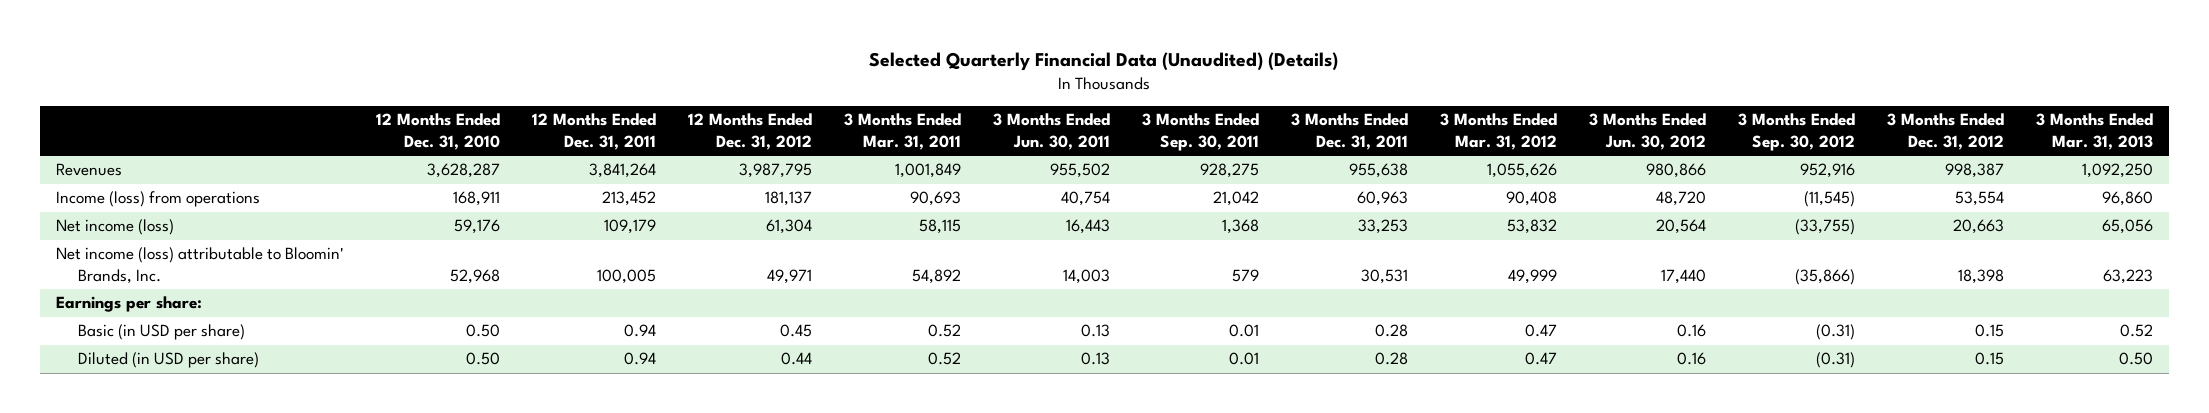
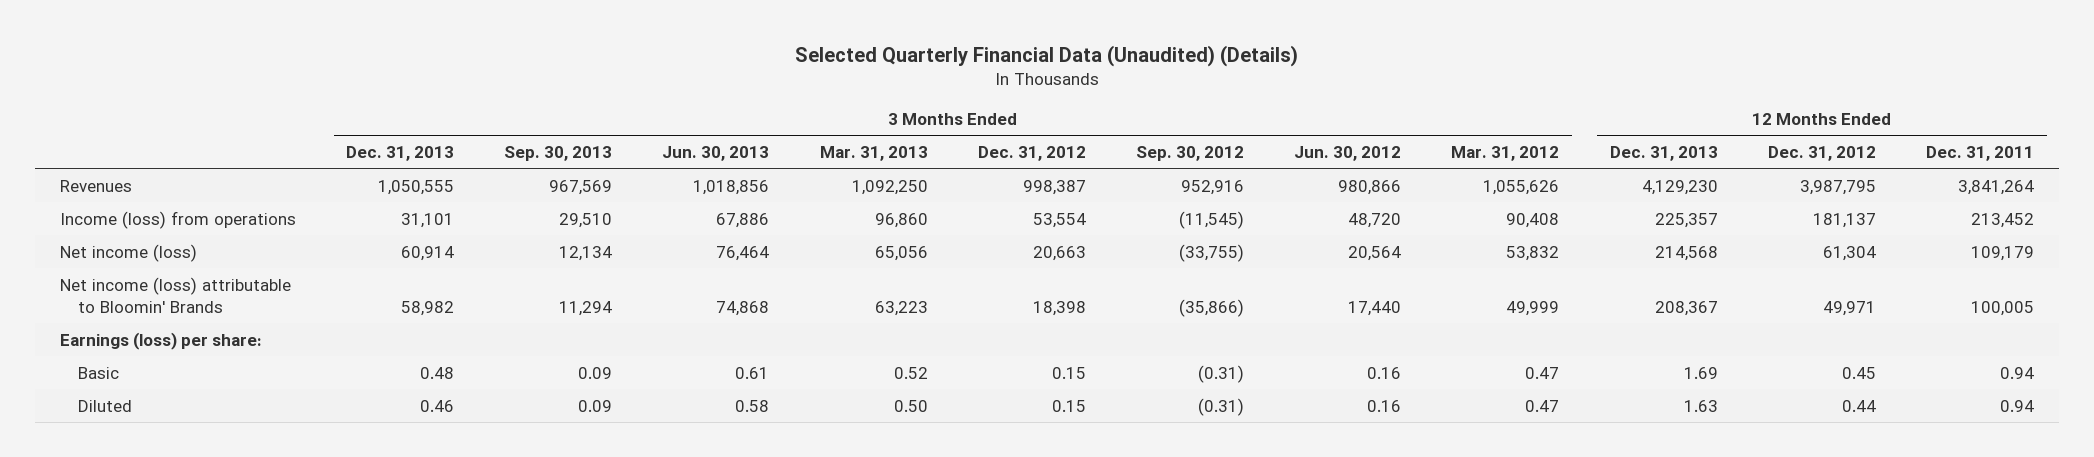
- | 12 Months Ended Dec. 31, 2010 | 12 Months Ended Dec. 31, 2011 | 12 Months Ended Dec. 31, 2012 | 3 Months Ended Mar. 31, 2011 | 3 Months Ended Jun. 30, 2011 | 3 Months Ended Sep. 30, 2011 | 3 Months Ended Dec. 31, 2011 | 3 Months Ended Mar. 31, 2012 | 3 Months Ended Jun. 30, 2012 | 3 Months Ended Sep. 30, 2012 | 3 Months Ended Dec. 31, 2012 | 3 Months Ended Mar. 31, 2013
+ | 3 Months Ended Dec. 31, 2013 | 3 Months Ended Sep. 30, 2013 | 3 Months Ended Jun. 30, 2013 | 3 Months Ended Mar. 31, 2013 | 3 Months Ended Dec. 31, 2012 | 3 Months Ended Sep. 30, 2012 | 3 Months Ended Jun. 30, 2012 | 3 Months Ended Mar. 31, 2012 | 12 Months Ended Dec. 31, 2013 | 12 Months Ended Dec. 31, 2012 | 12 Months Ended Dec. 31, 2011
- Net income (loss) attributable to Bloomin' Brands, Inc. | 52,968 | 100,005 | 49,971 | 54,892 | 14,003 | 579 | 30,531 | 49,999 | 17,440 | (35,866) | 18,398 | 63,223
- Earnings per share:
- Basic (in USD per share) | 0.50 | 0.94 | 0.45 | 0.52 | 0.13 | 0.01 | 0.28 | 0.47 | 0.16 | (0.31) | 0.15 | 0.52
- Diluted (in USD per share) | 0.50 | 0.94 | 0.44 | 0.52 | 0.13 | 0.01 | 0.28 | 0.47 | 0.16 | (0.31) | 0.15 | 0.50
+ Net income (loss) attributable to Bloomin' Brands | 58,982 | 11,294 | 74,868 | 63,223 | 18,398 | (35,866) | 17,440 | 49,999 | 208,367 | 49,971 | 100,005
+ Earnings (loss) per share:
+ Basic | 0.48 | 0.09 | 0.61 | 0.52 | 0.15 | (0.31) | 0.16 | 0.47 | 1.69 | 0.45 | 0.94
+ Diluted | 0.46 | 0.09 | 0.58 | 0.50 | 0.15 | (0.31) | 0.16 | 0.47 | 1.63 | 0.44 | 0.94

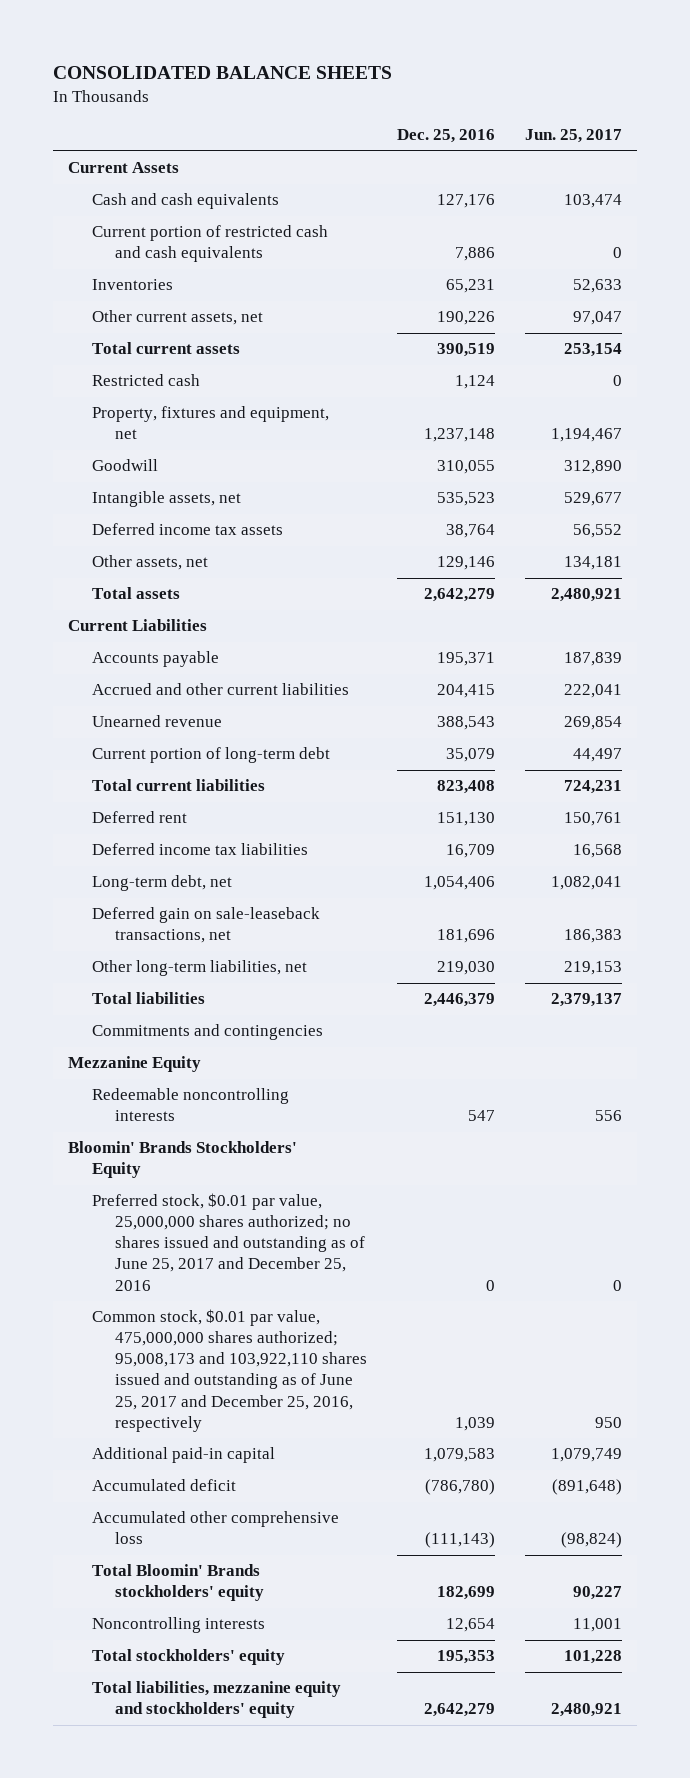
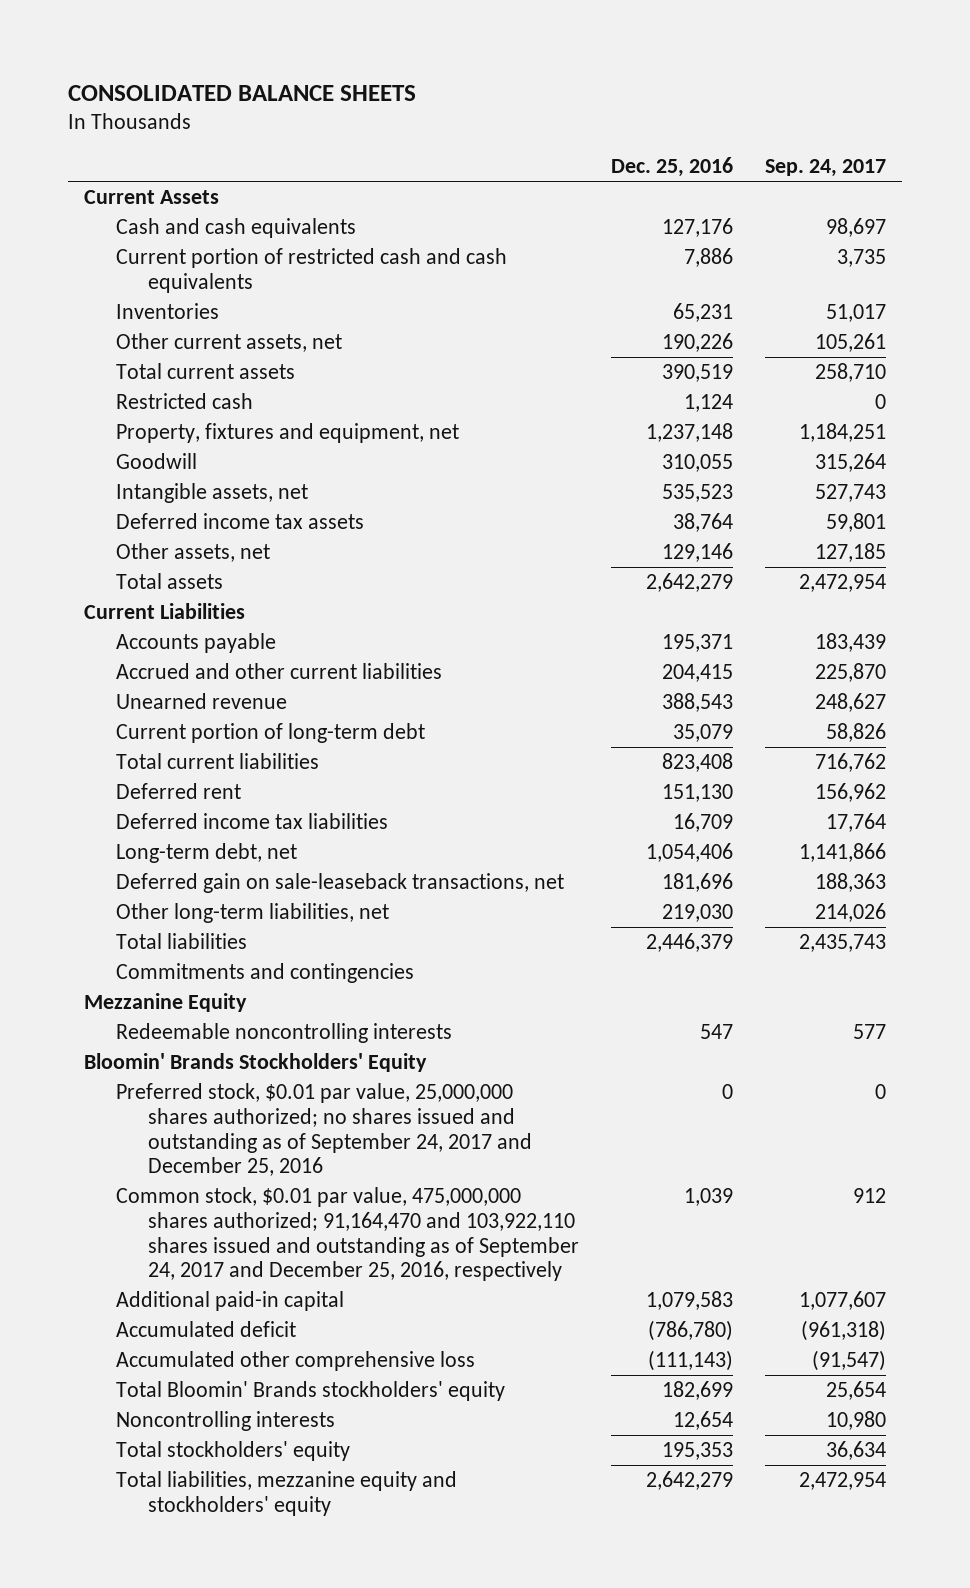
- | Dec. 25, 2016 | Jun. 25, 2017
+ | Dec. 25, 2016 | Sep. 24, 2017
- Preferred stock, $0.01 par value, 25,000,000 shares authorized; no shares issued and outstanding as of June 25, 2017 and December 25, 2016 | 0 | 0
- Common stock, $0.01 par value, 475,000,000 shares authorized; 95,008,173 and 103,922,110 shares issued and outstanding as of June 25, 2017 and December 25, 2016, respectively | 1,039 | 950
+ Preferred stock, $0.01 par value, 25,000,000 shares authorized; no shares issued and outstanding as of September 24, 2017 and December 25, 2016 | 0 | 0
+ Common stock, $0.01 par value, 475,000,000 shares authorized; 91,164,470 and 103,922,110 shares issued and outstanding as of September 24, 2017 and December 25, 2016, respectively | 1,039 | 912

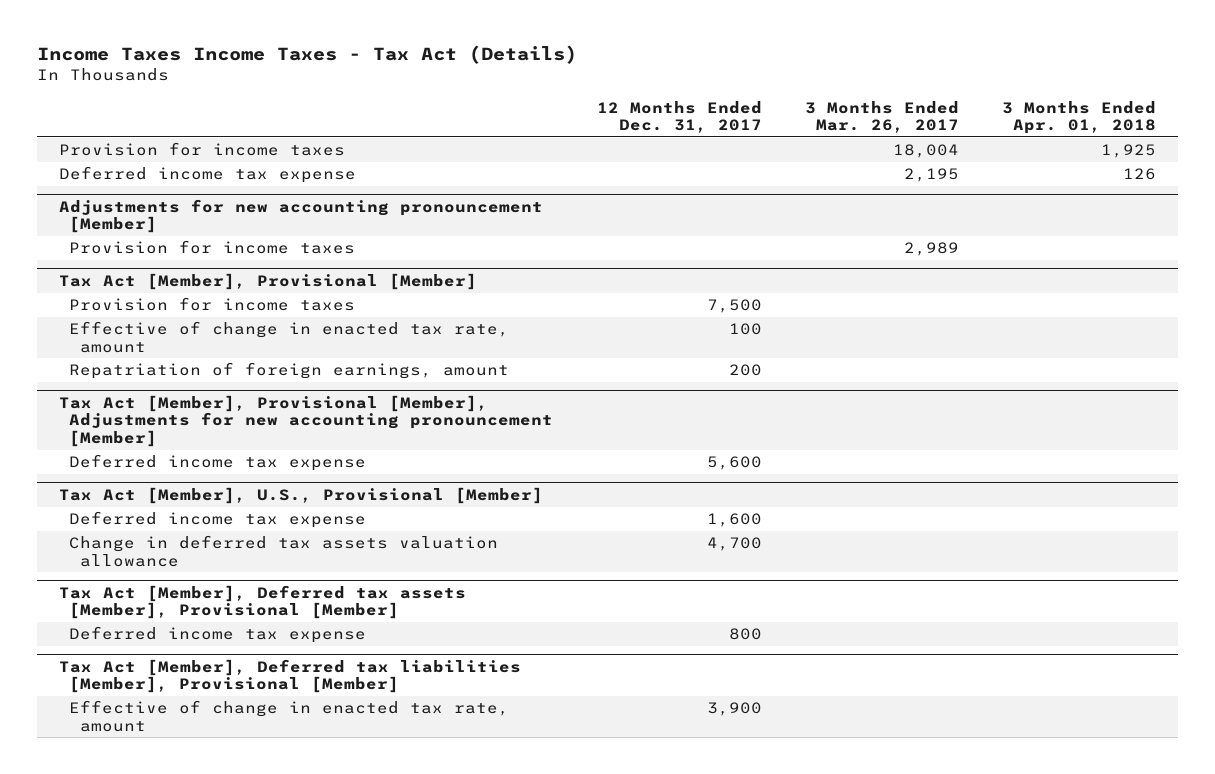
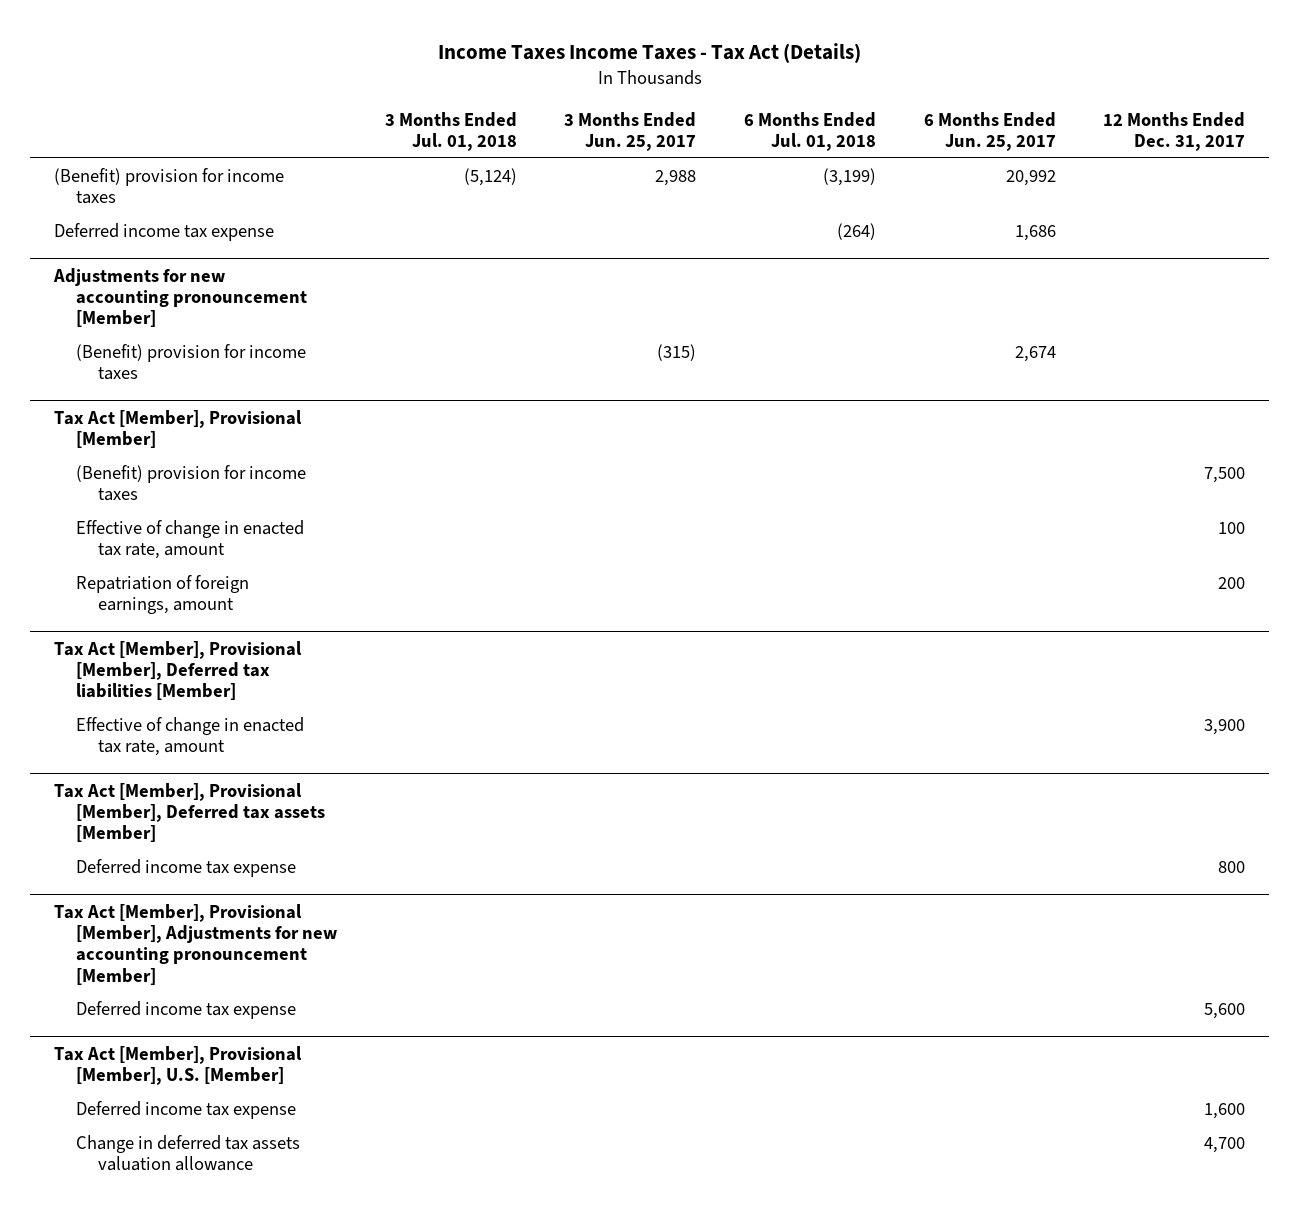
- | 12 Months Ended Dec. 31, 2017 | 3 Months Ended Mar. 26, 2017 | 3 Months Ended Apr. 01, 2018
+ | 3 Months Ended Jul. 01, 2018 | 3 Months Ended Jun. 25, 2017 | 6 Months Ended Jul. 01, 2018 | 6 Months Ended Jun. 25, 2017 | 12 Months Ended Dec. 31, 2017
- Provision for income taxes | | 18,004 | 1,925
+ (Benefit) provision for income taxes | (5,124) | 2,988 | (3,199) | 20,992 |
@ Adjustments for new accounting pronouncement [Member]
- Provision for income taxes | | 2,989 |
+ (Benefit) provision for income taxes | | (315) | | 2,674 |
@ Tax Act [Member], Provisional [Member]
- Provision for income taxes | 7,500 | |
+ (Benefit) provision for income taxes | | | | | 7,500
+ Tax Act [Member], Provisional [Member], Deferred tax liabilities [Member]
+ Effective of change in enacted tax rate, amount | | | | | 3,900
+ Tax Act [Member], Provisional [Member], Deferred tax assets [Member]
+ Deferred income tax expense | | | | | 800
- Tax Act [Member], U.S., Provisional [Member]
+ Tax Act [Member], Provisional [Member], U.S. [Member]
- Tax Act [Member], Deferred tax assets [Member], Provisional [Member]
- Deferred income tax expense | 800 | |
- Tax Act [Member], Deferred tax liabilities [Member], Provisional [Member]
- Effective of change in enacted tax rate, amount | 3,900 | |

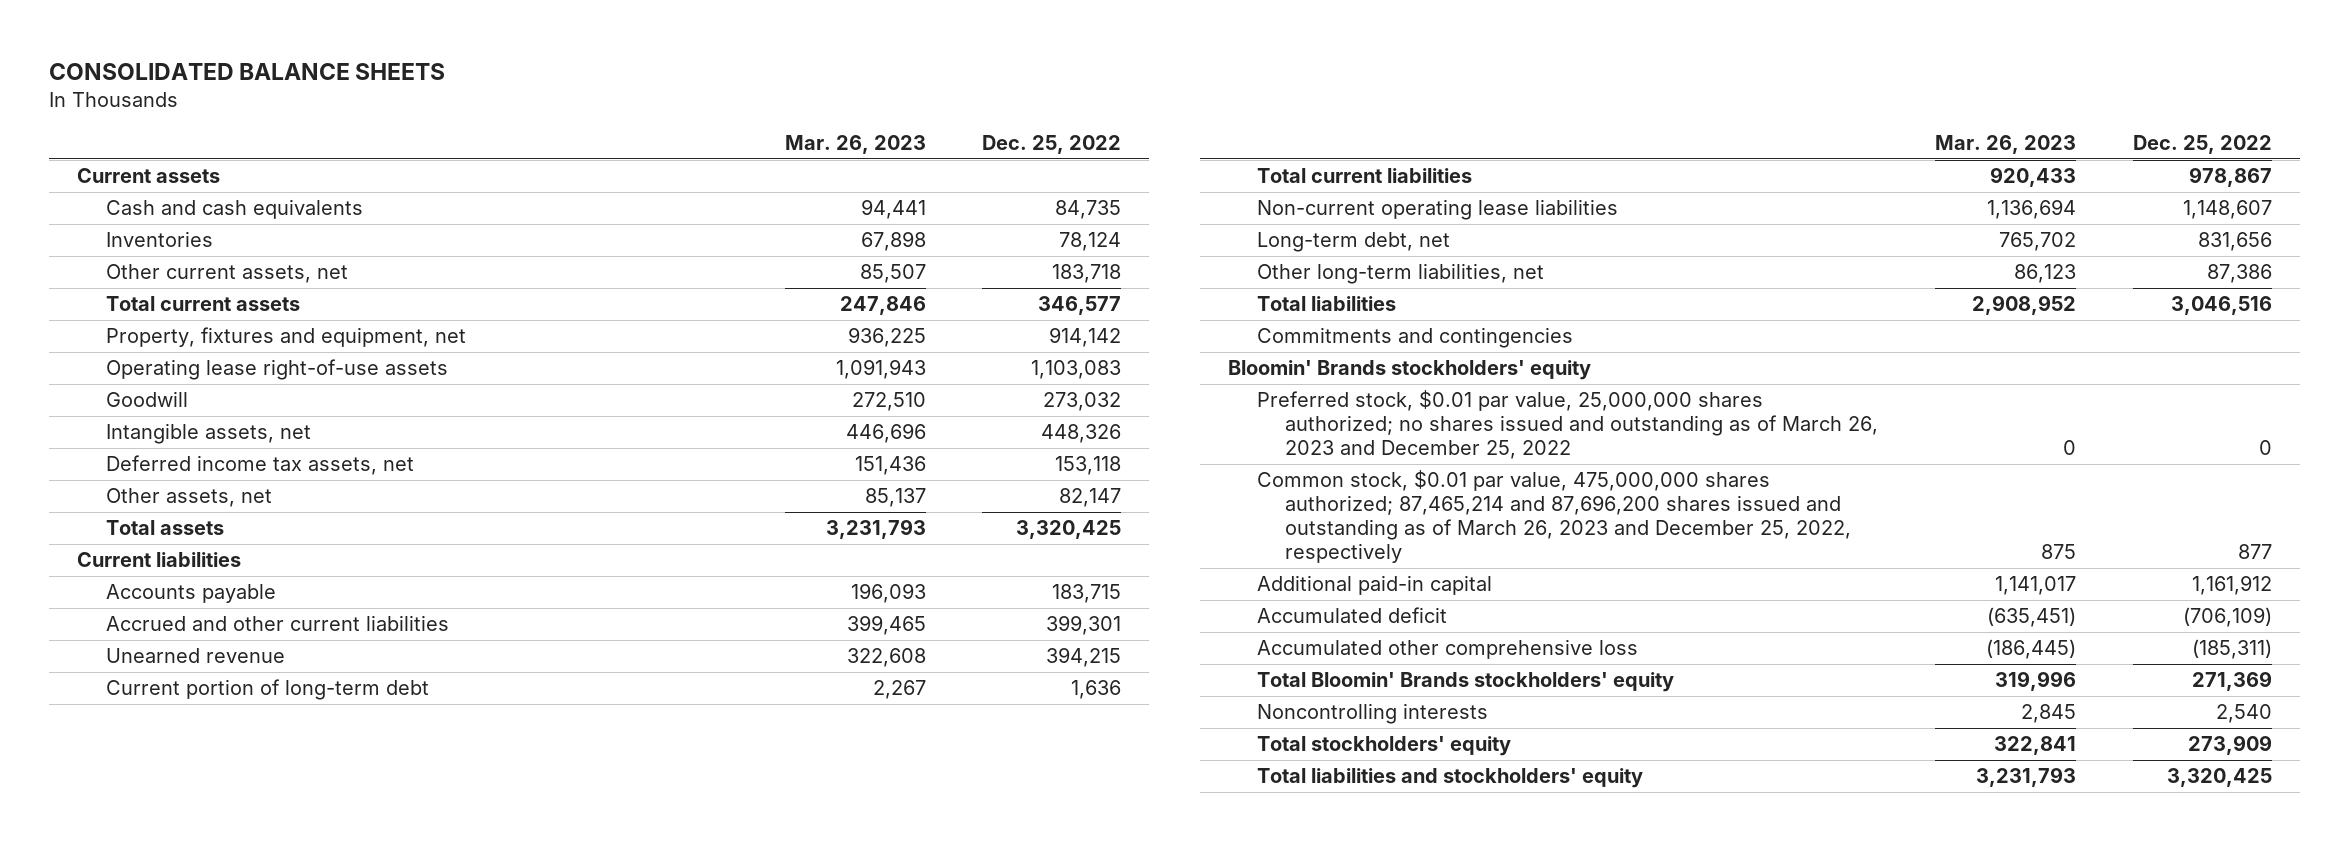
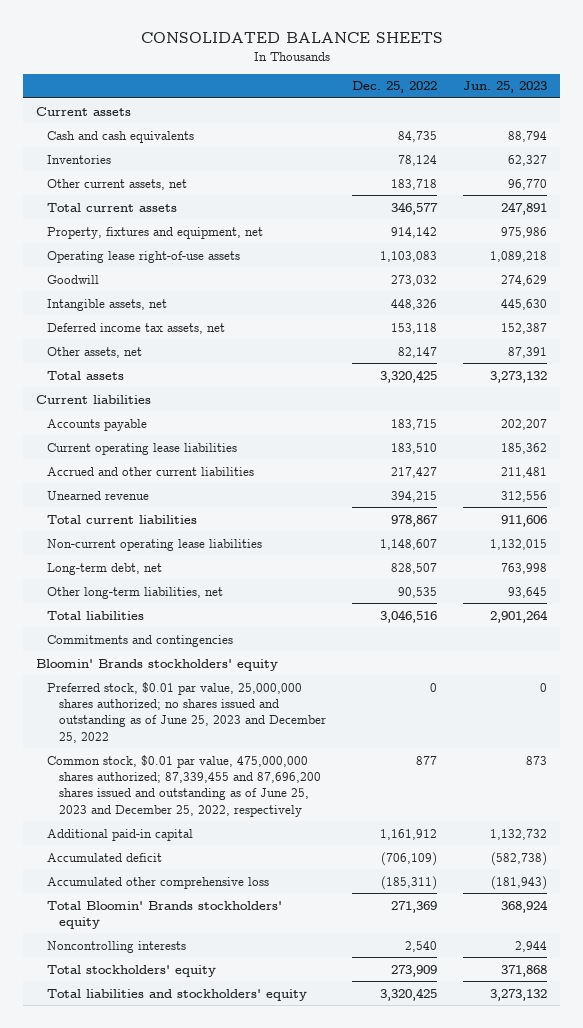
- | Mar. 26, 2023 | Dec. 25, 2022
+ | Dec. 25, 2022 | Jun. 25, 2023
- Accrued and other current liabilities | 399,465 | 399,301
+ Current operating lease liabilities | 183,510 | 185,362
+ Accrued and other current liabilities | 217,427 | 211,481
- Current portion of long-term debt | 2,267 | 1,636
- Long-term debt, net | 765,702 | 831,656
- Other long-term liabilities, net | 86,123 | 87,386
+ Long-term debt, net | 828,507 | 763,998
+ Other long-term liabilities, net | 90,535 | 93,645
- Preferred stock, $0.01 par value, 25,000,000 shares authorized; no shares issued and outstanding as of March 26, 2023 and December 25, 2022 | 0 | 0
- Common stock, $0.01 par value, 475,000,000 shares authorized; 87,465,214 and 87,696,200 shares issued and outstanding as of March 26, 2023 and December 25, 2022, respectively | 875 | 877
+ Preferred stock, $0.01 par value, 25,000,000 shares authorized; no shares issued and outstanding as of June 25, 2023 and December 25, 2022 | 0 | 0
+ Common stock, $0.01 par value, 475,000,000 shares authorized; 87,339,455 and 87,696,200 shares issued and outstanding as of June 25, 2023 and December 25, 2022, respectively | 877 | 873

